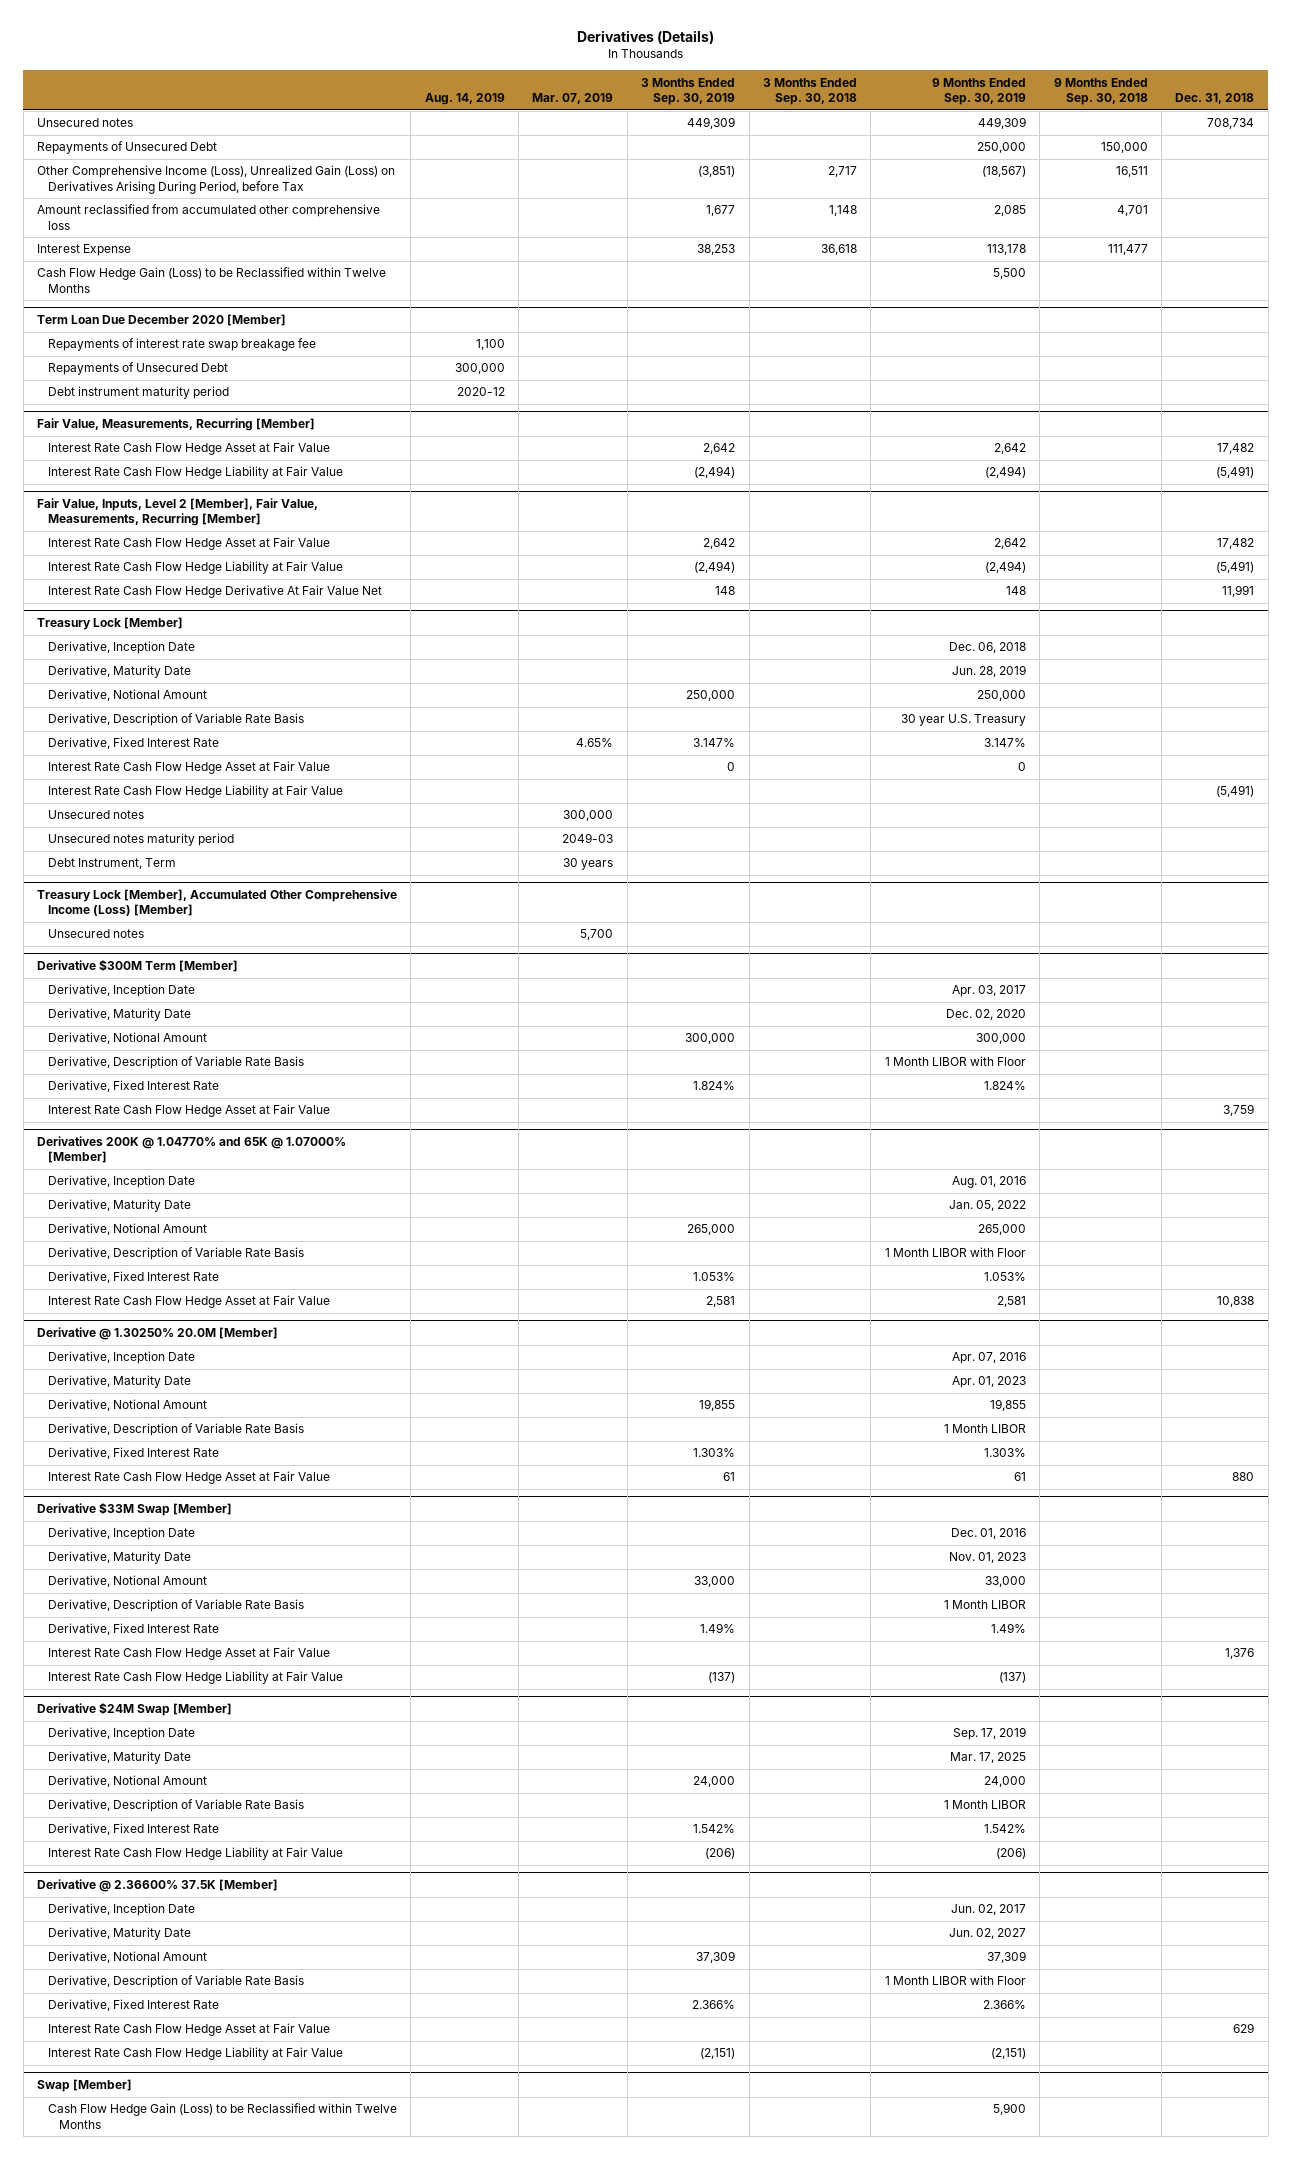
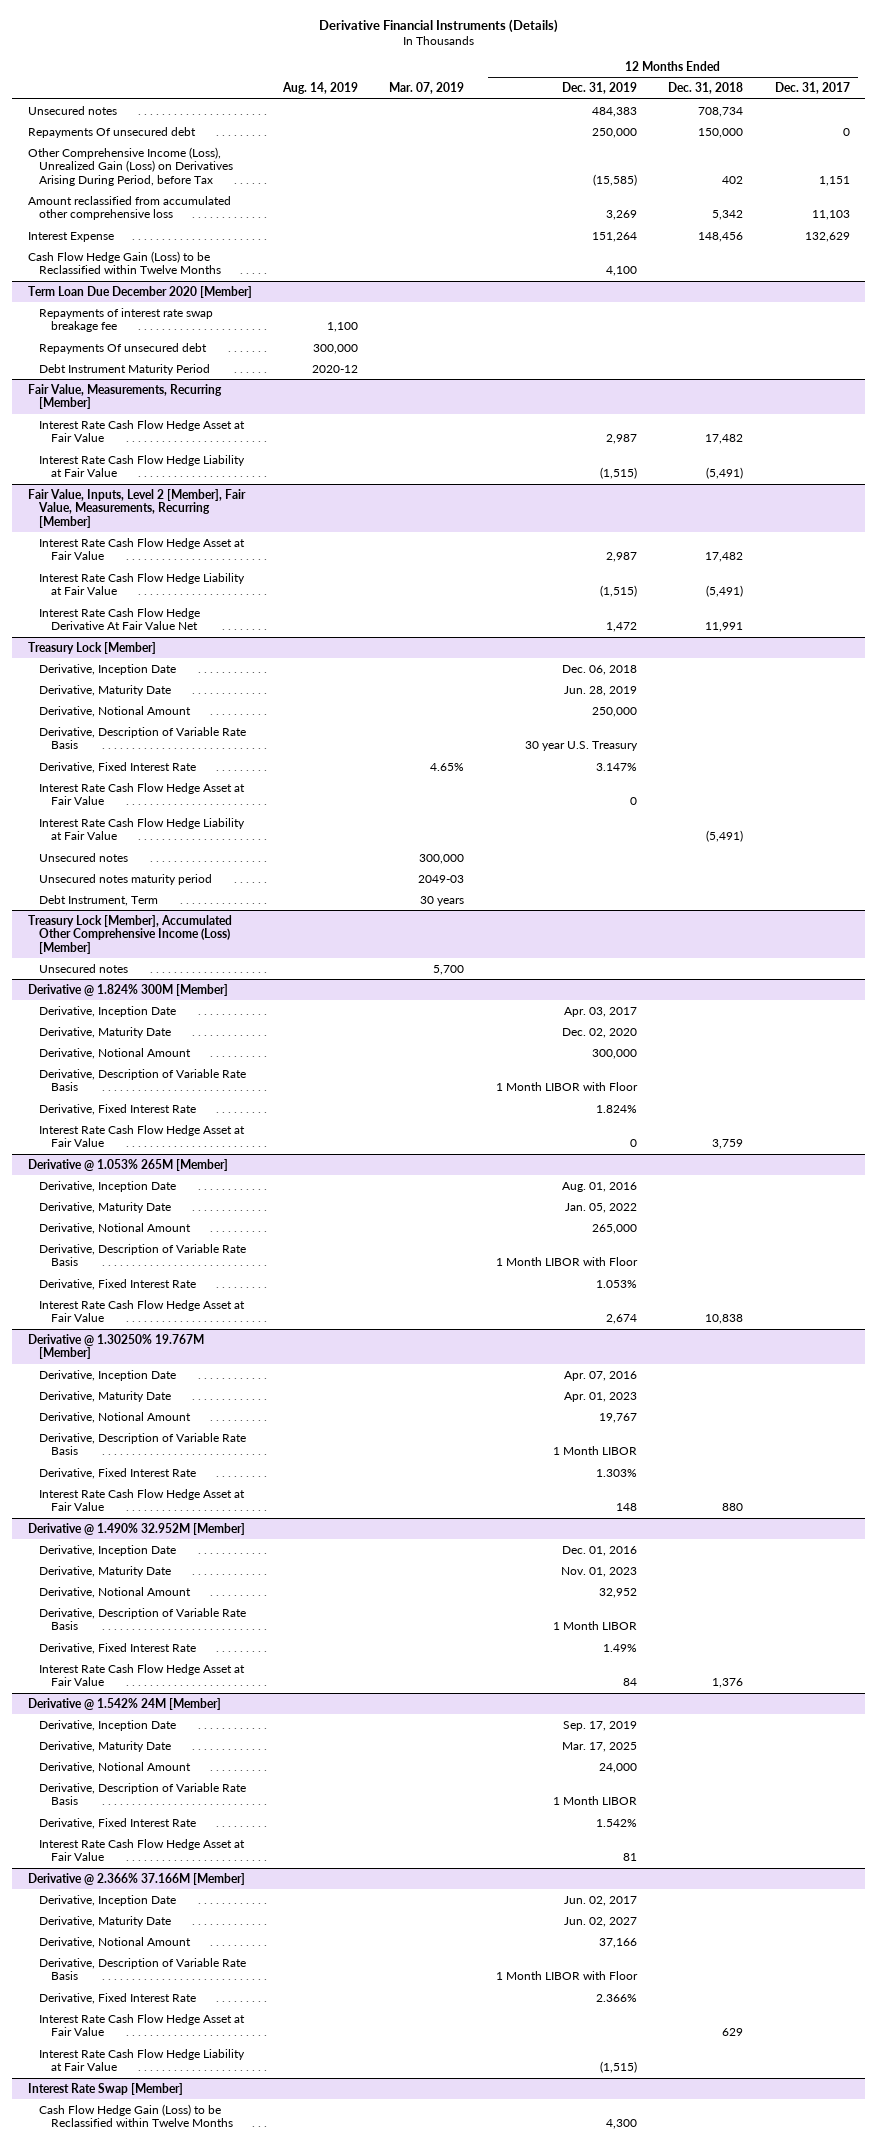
- Derivatives (Details)
+ Derivative Financial Instruments (Details)
- | Aug. 14, 2019 | Mar. 07, 2019 | 3 Months Ended Sep. 30, 2019 | 3 Months Ended Sep. 30, 2018 | 9 Months Ended Sep. 30, 2019 | 9 Months Ended Sep. 30, 2018 | Dec. 31, 2018
+ | Aug. 14, 2019 | Mar. 07, 2019 | 12 Months Ended Dec. 31, 2019 | 12 Months Ended Dec. 31, 2018 | 12 Months Ended Dec. 31, 2017
- Repayments of Unsecured Debt | | | | | 250,000 | 150,000 |
+ Repayments Of unsecured debt | | | 250,000 | 150,000 | 0
@ Term Loan Due December 2020 [Member]
- Repayments of Unsecured Debt | 300,000 | | | | | |
- Debt instrument maturity period | 2020-12 | | | | | |
+ Repayments Of unsecured debt | 300,000 | | | |
+ Debt Instrument Maturity Period | 2020-12 | | | |
- Derivative $300M Term [Member]
- Derivative, Inception Date | | | | | Apr. 03, 2017 | |
- Derivative, Maturity Date | | | | | Dec. 02, 2020 | |
- Derivative, Notional Amount | | | 300,000 | | 300,000 | |
- Derivative, Description of Variable Rate Basis | | | | | 1 Month LIBOR with Floor | |
- Derivative, Fixed Interest Rate | | | 1.824% | | 1.824% | |
- Interest Rate Cash Flow Hedge Asset at Fair Value | | | | | | | 3,759
- Derivatives 200K @ 1.04770% and 65K @ 1.07000% [Member]
- Derivative, Inception Date | | | | | Aug. 01, 2016 | |
- Derivative, Maturity Date | | | | | Jan. 05, 2022 | |
- Derivative, Notional Amount | | | 265,000 | | 265,000 | |
- Derivative, Description of Variable Rate Basis | | | | | 1 Month LIBOR with Floor | |
- Derivative, Fixed Interest Rate | | | 1.053% | | 1.053% | |
- Interest Rate Cash Flow Hedge Asset at Fair Value | | | 2,581 | | 2,581 | | 10,838
- Derivative @ 1.30250% 20.0M [Member]
- Derivative, Inception Date | | | | | Apr. 07, 2016 | |
- Derivative, Maturity Date | | | | | Apr. 01, 2023 | |
- Derivative, Notional Amount | | | 19,855 | | 19,855 | |
- Derivative, Description of Variable Rate Basis | | | | | 1 Month LIBOR | |
- Derivative, Fixed Interest Rate | | | 1.303% | | 1.303% | |
- Interest Rate Cash Flow Hedge Asset at Fair Value | | | 61 | | 61 | | 880
- Derivative $33M Swap [Member]
- Derivative, Inception Date | | | | | Dec. 01, 2016 | |
- Derivative, Maturity Date | | | | | Nov. 01, 2023 | |
- Derivative, Notional Amount | | | 33,000 | | 33,000 | |
- Derivative, Description of Variable Rate Basis | | | | | 1 Month LIBOR | |
- Derivative, Fixed Interest Rate | | | 1.49% | | 1.49% | |
- Interest Rate Cash Flow Hedge Asset at Fair Value | | | | | | | 1,376
- Interest Rate Cash Flow Hedge Liability at Fair Value | | | (137) | | (137) | |
- Derivative $24M Swap [Member]
- Derivative, Inception Date | | | | | Sep. 17, 2019 | |
- Derivative, Maturity Date | | | | | Mar. 17, 2025 | |
- Derivative, Notional Amount | | | 24,000 | | 24,000 | |
- Derivative, Description of Variable Rate Basis | | | | | 1 Month LIBOR | |
- Derivative, Fixed Interest Rate | | | 1.542% | | 1.542% | |
- Interest Rate Cash Flow Hedge Liability at Fair Value | | | (206) | | (206) | |
- Derivative @ 2.36600% 37.5K [Member]
- Derivative, Inception Date | | | | | Jun. 02, 2017 | |
- Derivative, Maturity Date | | | | | Jun. 02, 2027 | |
- Derivative, Notional Amount | | | 37,309 | | 37,309 | |
- Derivative, Description of Variable Rate Basis | | | | | 1 Month LIBOR with Floor | |
- Derivative, Fixed Interest Rate | | | 2.366% | | 2.366% | |
- Interest Rate Cash Flow Hedge Asset at Fair Value | | | | | | | 629
- Interest Rate Cash Flow Hedge Liability at Fair Value | | | (2,151) | | (2,151) | |
- Swap [Member]
+ Derivative @ 1.824% 300M [Member]
+ Derivative, Inception Date | | | Apr. 03, 2017 | |
+ Derivative, Maturity Date | | | Dec. 02, 2020 | |
+ Derivative, Notional Amount | | | 300,000 | |
+ Derivative, Description of Variable Rate Basis | | | 1 Month LIBOR with Floor | |
+ Derivative, Fixed Interest Rate | | | 1.824% | |
+ Interest Rate Cash Flow Hedge Asset at Fair Value | | | 0 | 3,759 |
+ Derivative @ 1.053% 265M [Member]
+ Derivative, Inception Date | | | Aug. 01, 2016 | |
+ Derivative, Maturity Date | | | Jan. 05, 2022 | |
+ Derivative, Notional Amount | | | 265,000 | |
+ Derivative, Description of Variable Rate Basis | | | 1 Month LIBOR with Floor | |
+ Derivative, Fixed Interest Rate | | | 1.053% | |
+ Interest Rate Cash Flow Hedge Asset at Fair Value | | | 2,674 | 10,838 |
+ Derivative @ 1.30250% 19.767M [Member]
+ Derivative, Inception Date | | | Apr. 07, 2016 | |
+ Derivative, Maturity Date | | | Apr. 01, 2023 | |
+ Derivative, Notional Amount | | | 19,767 | |
+ Derivative, Description of Variable Rate Basis | | | 1 Month LIBOR | |
+ Derivative, Fixed Interest Rate | | | 1.303% | |
+ Interest Rate Cash Flow Hedge Asset at Fair Value | | | 148 | 880 |
+ Derivative @ 1.490% 32.952M [Member]
+ Derivative, Inception Date | | | Dec. 01, 2016 | |
+ Derivative, Maturity Date | | | Nov. 01, 2023 | |
+ Derivative, Notional Amount | | | 32,952 | |
+ Derivative, Description of Variable Rate Basis | | | 1 Month LIBOR | |
+ Derivative, Fixed Interest Rate | | | 1.49% | |
+ Interest Rate Cash Flow Hedge Asset at Fair Value | | | 84 | 1,376 |
+ Derivative @ 1.542% 24M [Member]
+ Derivative, Inception Date | | | Sep. 17, 2019 | |
+ Derivative, Maturity Date | | | Mar. 17, 2025 | |
+ Derivative, Notional Amount | | | 24,000 | |
+ Derivative, Description of Variable Rate Basis | | | 1 Month LIBOR | |
+ Derivative, Fixed Interest Rate | | | 1.542% | |
+ Interest Rate Cash Flow Hedge Asset at Fair Value | | | 81 | |
+ Derivative @ 2.366% 37.166M [Member]
+ Derivative, Inception Date | | | Jun. 02, 2017 | |
+ Derivative, Maturity Date | | | Jun. 02, 2027 | |
+ Derivative, Notional Amount | | | 37,166 | |
+ Derivative, Description of Variable Rate Basis | | | 1 Month LIBOR with Floor | |
+ Derivative, Fixed Interest Rate | | | 2.366% | |
+ Interest Rate Cash Flow Hedge Asset at Fair Value | | | | 629 |
+ Interest Rate Cash Flow Hedge Liability at Fair Value | | | (1,515) | |
+ Interest Rate Swap [Member]

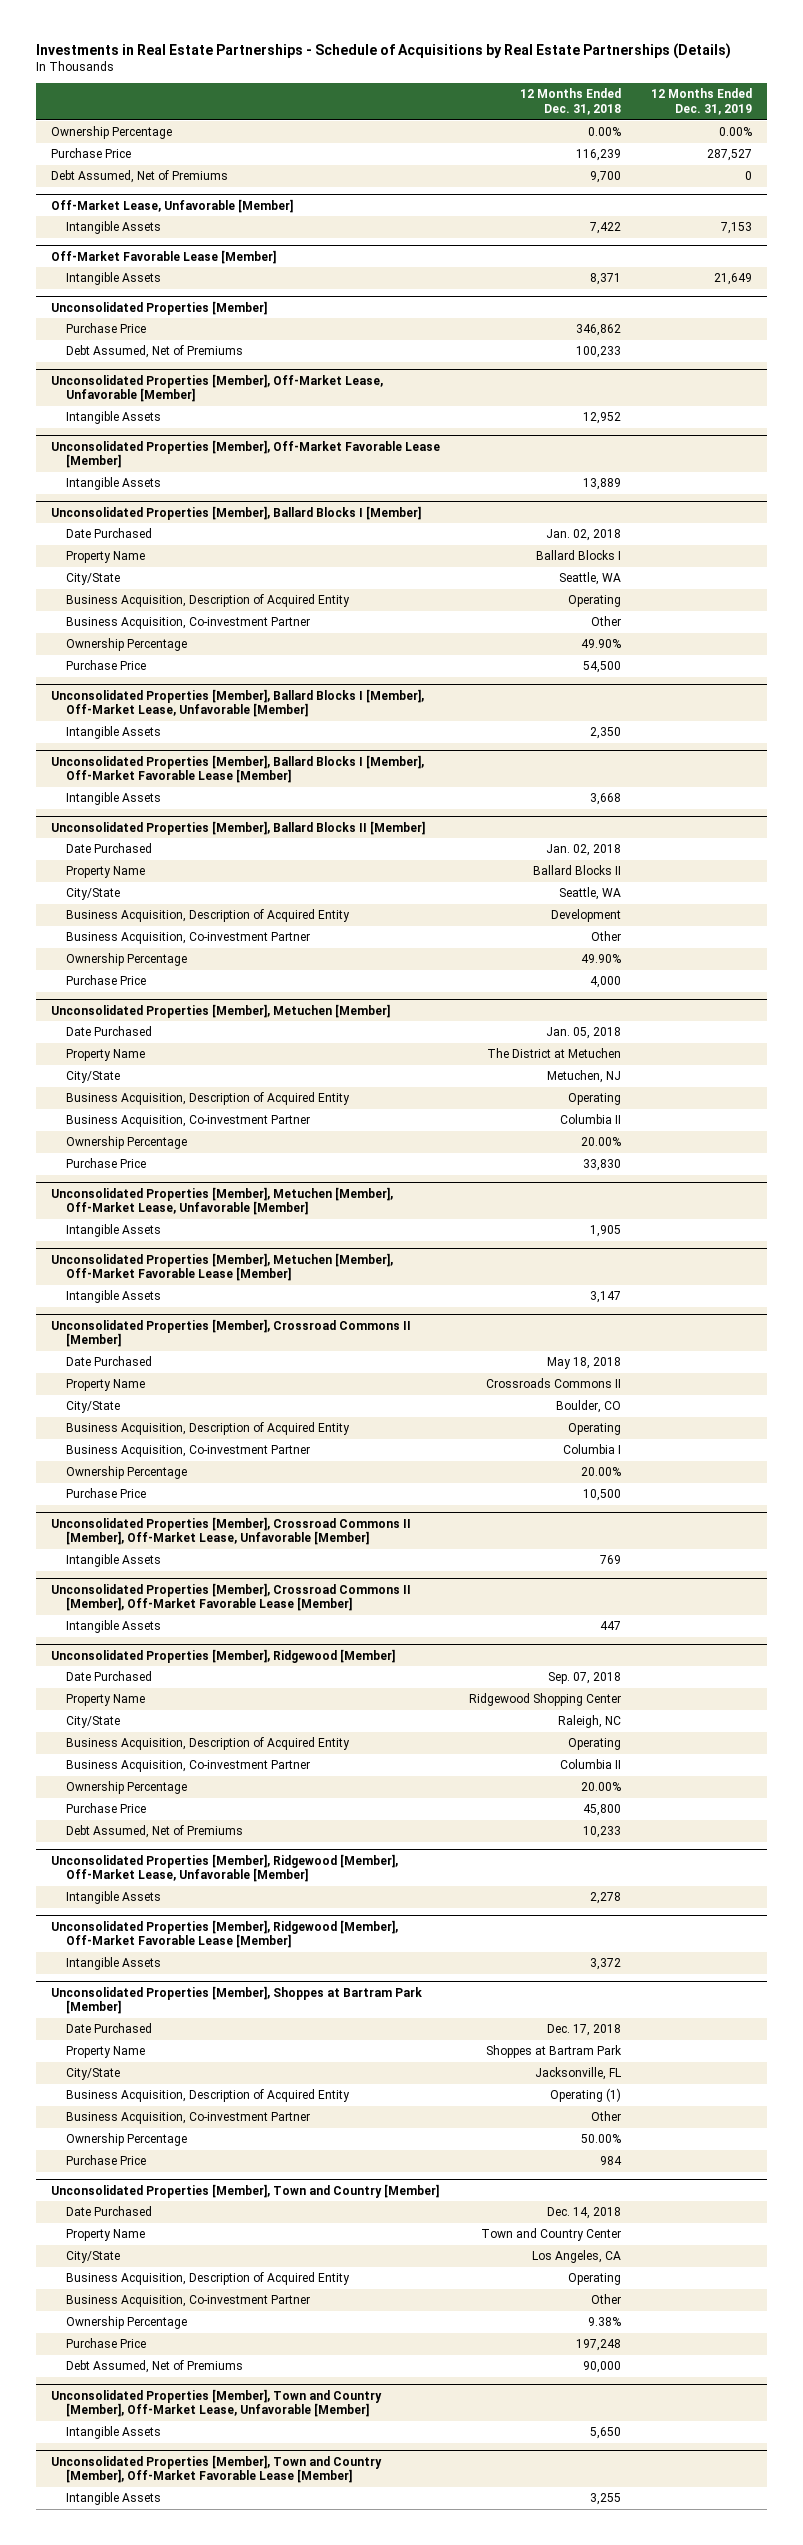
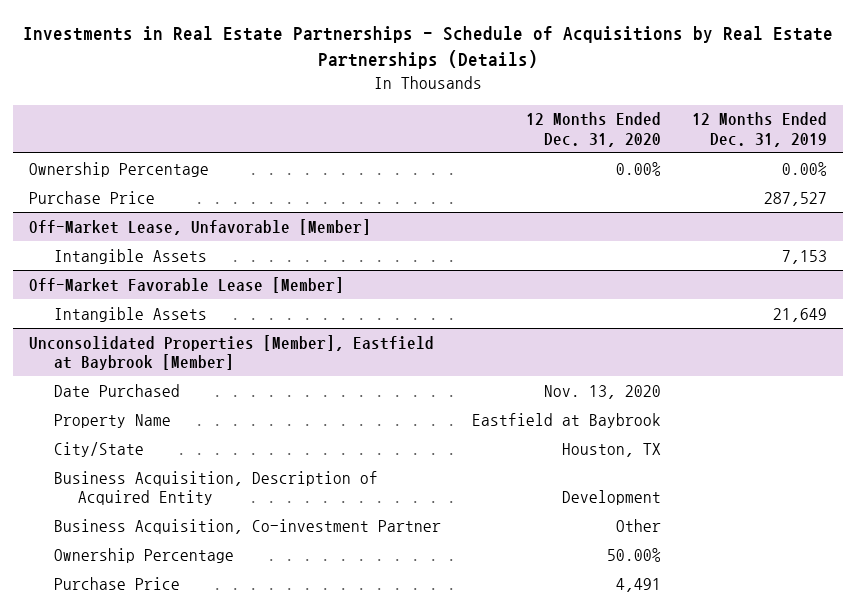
- | 12 Months Ended Dec. 31, 2018 | 12 Months Ended Dec. 31, 2019
+ | 12 Months Ended Dec. 31, 2020 | 12 Months Ended Dec. 31, 2019
- Debt Assumed, Net of Premiums | 9,700 | 0
- Unconsolidated Properties [Member]
+ Unconsolidated Properties [Member], Eastfield at Baybrook [Member]
+ Date Purchased | Nov. 13, 2020 |
+ Property Name | Eastfield at Baybrook |
+ City/State | Houston, TX |
+ Business Acquisition, Description of Acquired Entity | Development |
+ Business Acquisition, Co-investment Partner | Other |
+ Ownership Percentage | 50.00% |
- Debt Assumed, Net of Premiums | 100,233 |
- Unconsolidated Properties [Member], Off-Market Lease, Unfavorable [Member]
- Intangible Assets | 12,952 |
- Unconsolidated Properties [Member], Off-Market Favorable Lease [Member]
- Intangible Assets | 13,889 |
- Unconsolidated Properties [Member], Ballard Blocks I [Member]
- Date Purchased | Jan. 02, 2018 |
- Property Name | Ballard Blocks I |
- City/State | Seattle, WA |
- Business Acquisition, Description of Acquired Entity | Operating |
- Business Acquisition, Co-investment Partner | Other |
- Ownership Percentage | 49.90% |
- Purchase Price | 54,500 |
- Unconsolidated Properties [Member], Ballard Blocks I [Member], Off-Market Lease, Unfavorable [Member]
- Intangible Assets | 2,350 |
- Unconsolidated Properties [Member], Ballard Blocks I [Member], Off-Market Favorable Lease [Member]
- Intangible Assets | 3,668 |
- Unconsolidated Properties [Member], Ballard Blocks II [Member]
- Date Purchased | Jan. 02, 2018 |
- Property Name | Ballard Blocks II |
- City/State | Seattle, WA |
- Business Acquisition, Description of Acquired Entity | Development |
- Business Acquisition, Co-investment Partner | Other |
- Ownership Percentage | 49.90% |
- Purchase Price | 4,000 |
- Unconsolidated Properties [Member], Metuchen [Member]
- Date Purchased | Jan. 05, 2018 |
- Property Name | The District at Metuchen |
- City/State | Metuchen, NJ |
- Business Acquisition, Description of Acquired Entity | Operating |
- Business Acquisition, Co-investment Partner | Columbia II |
- Ownership Percentage | 20.00% |
- Purchase Price | 33,830 |
- Unconsolidated Properties [Member], Metuchen [Member], Off-Market Lease, Unfavorable [Member]
- Intangible Assets | 1,905 |
- Unconsolidated Properties [Member], Metuchen [Member], Off-Market Favorable Lease [Member]
- Intangible Assets | 3,147 |
- Unconsolidated Properties [Member], Crossroad Commons II [Member]
- Date Purchased | May 18, 2018 |
- Property Name | Crossroads Commons II |
- City/State | Boulder, CO |
- Business Acquisition, Description of Acquired Entity | Operating |
- Business Acquisition, Co-investment Partner | Columbia I |
- Ownership Percentage | 20.00% |
- Purchase Price | 10,500 |
- Unconsolidated Properties [Member], Crossroad Commons II [Member], Off-Market Lease, Unfavorable [Member]
- Intangible Assets | 769 |
- Unconsolidated Properties [Member], Crossroad Commons II [Member], Off-Market Favorable Lease [Member]
- Intangible Assets | 447 |
- Unconsolidated Properties [Member], Ridgewood [Member]
- Date Purchased | Sep. 07, 2018 |
- Property Name | Ridgewood Shopping Center |
- City/State | Raleigh, NC |
- Business Acquisition, Description of Acquired Entity | Operating |
- Business Acquisition, Co-investment Partner | Columbia II |
- Ownership Percentage | 20.00% |
- Purchase Price | 45,800 |
- Debt Assumed, Net of Premiums | 10,233 |
- Unconsolidated Properties [Member], Ridgewood [Member], Off-Market Lease, Unfavorable [Member]
- Intangible Assets | 2,278 |
- Unconsolidated Properties [Member], Ridgewood [Member], Off-Market Favorable Lease [Member]
- Intangible Assets | 3,372 |
- Unconsolidated Properties [Member], Shoppes at Bartram Park [Member]
- Date Purchased | Dec. 17, 2018 |
- Property Name | Shoppes at Bartram Park |
- City/State | Jacksonville, FL |
- Business Acquisition, Description of Acquired Entity | Operating (1) |
- Business Acquisition, Co-investment Partner | Other |
- Ownership Percentage | 50.00% |
- Purchase Price | 984 |
- Unconsolidated Properties [Member], Town and Country [Member]
- Date Purchased | Dec. 14, 2018 |
- Property Name | Town and Country Center |
- City/State | Los Angeles, CA |
- Business Acquisition, Description of Acquired Entity | Operating |
- Business Acquisition, Co-investment Partner | Other |
- Ownership Percentage | 9.38% |
- Purchase Price | 197,248 |
- Debt Assumed, Net of Premiums | 90,000 |
- Unconsolidated Properties [Member], Town and Country [Member], Off-Market Lease, Unfavorable [Member]
- Intangible Assets | 5,650 |
- Unconsolidated Properties [Member], Town and Country [Member], Off-Market Favorable Lease [Member]
- Intangible Assets | 3,255 |

